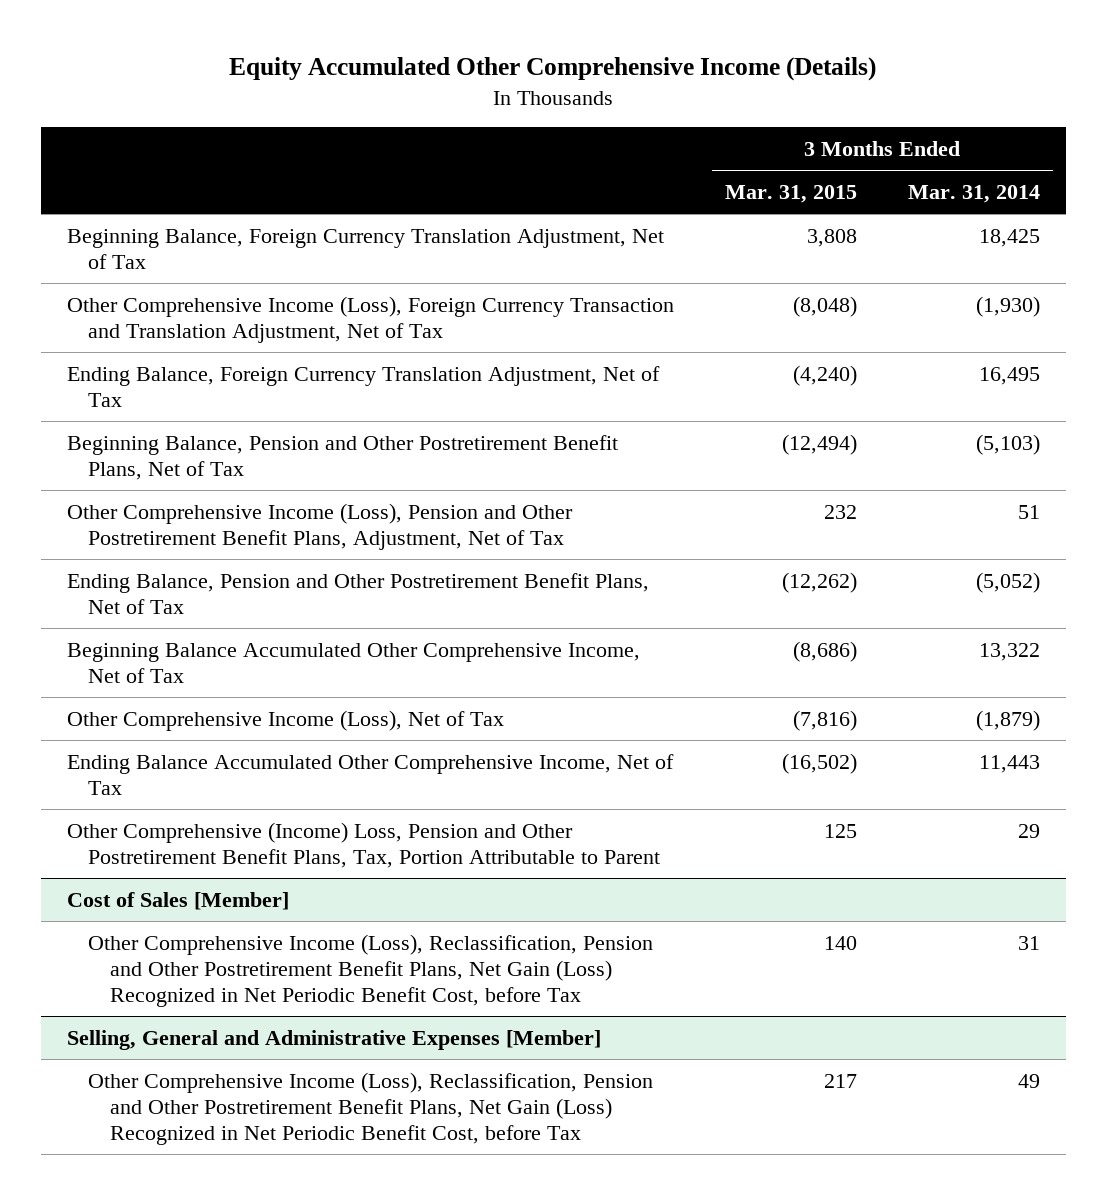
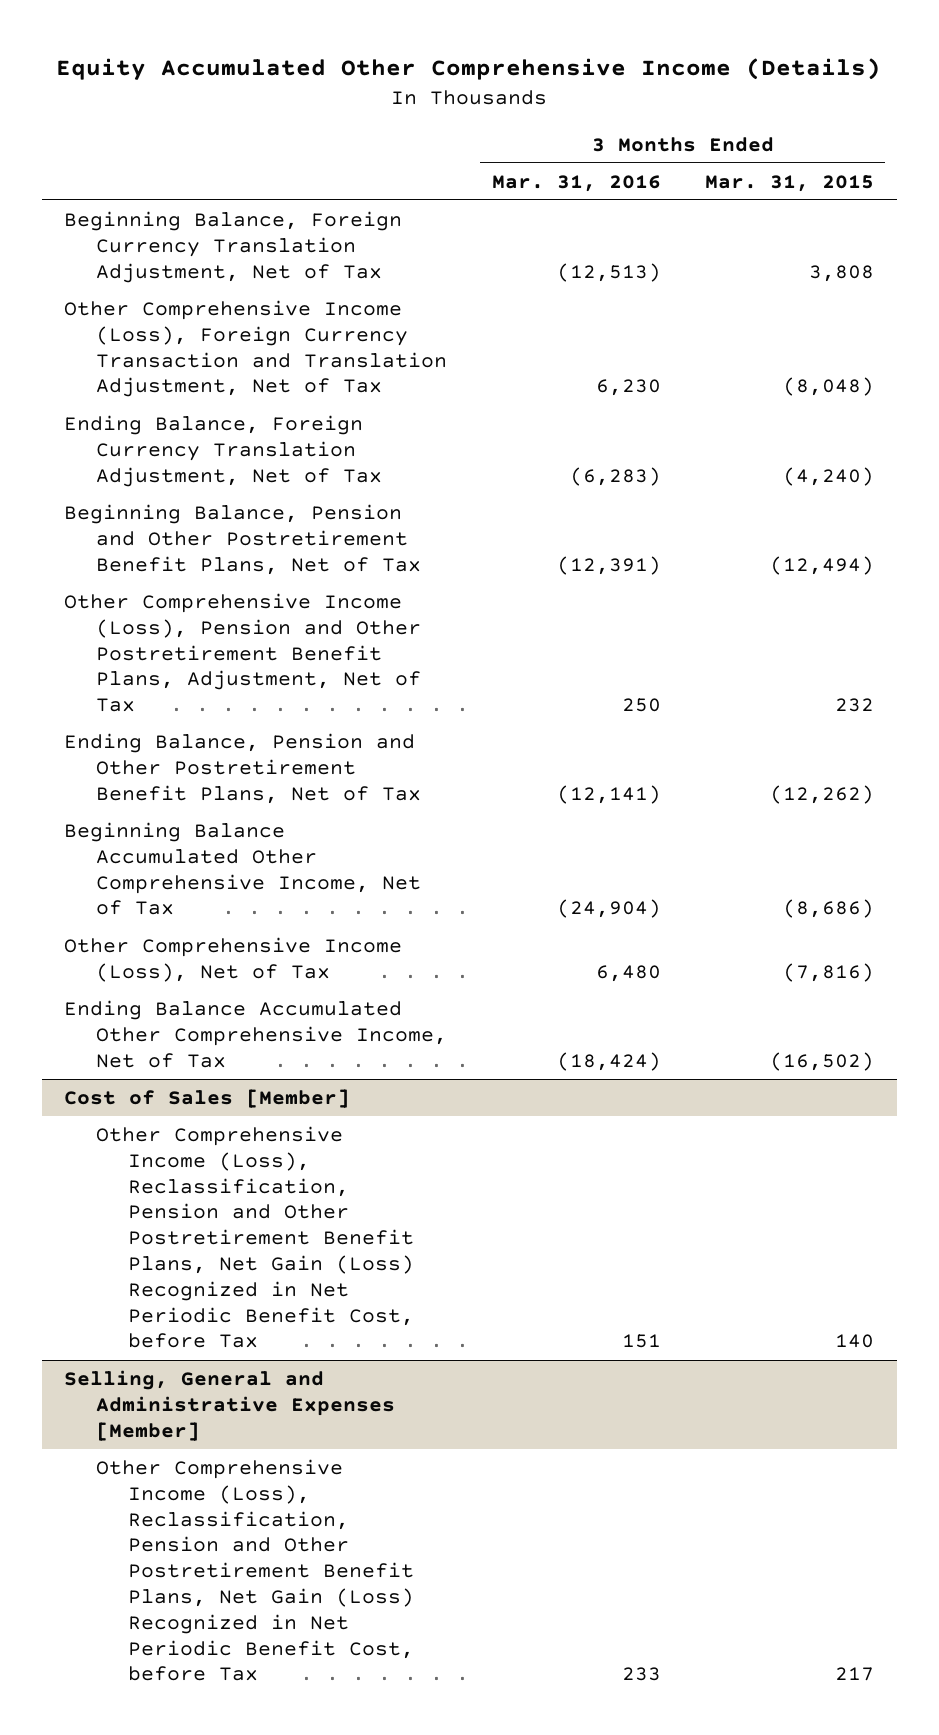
- | 3 Months Ended Mar. 31, 2015 | 3 Months Ended Mar. 31, 2014
+ | 3 Months Ended Mar. 31, 2016 | 3 Months Ended Mar. 31, 2015
- Other Comprehensive (Income) Loss, Pension and Other Postretirement Benefit Plans, Tax, Portion Attributable to Parent | 125 | 29

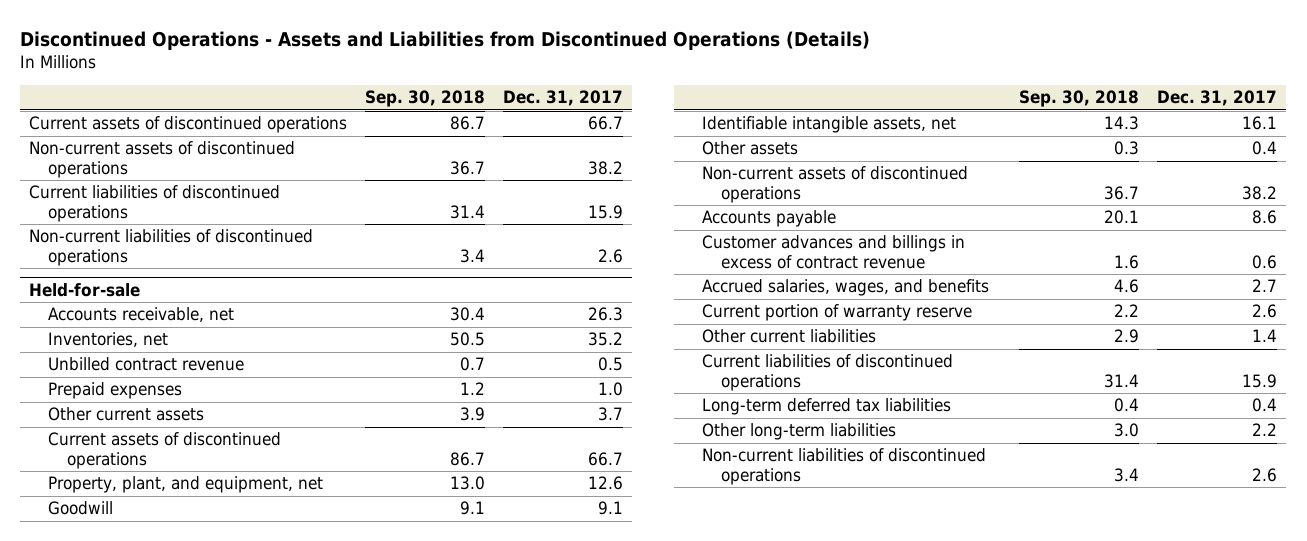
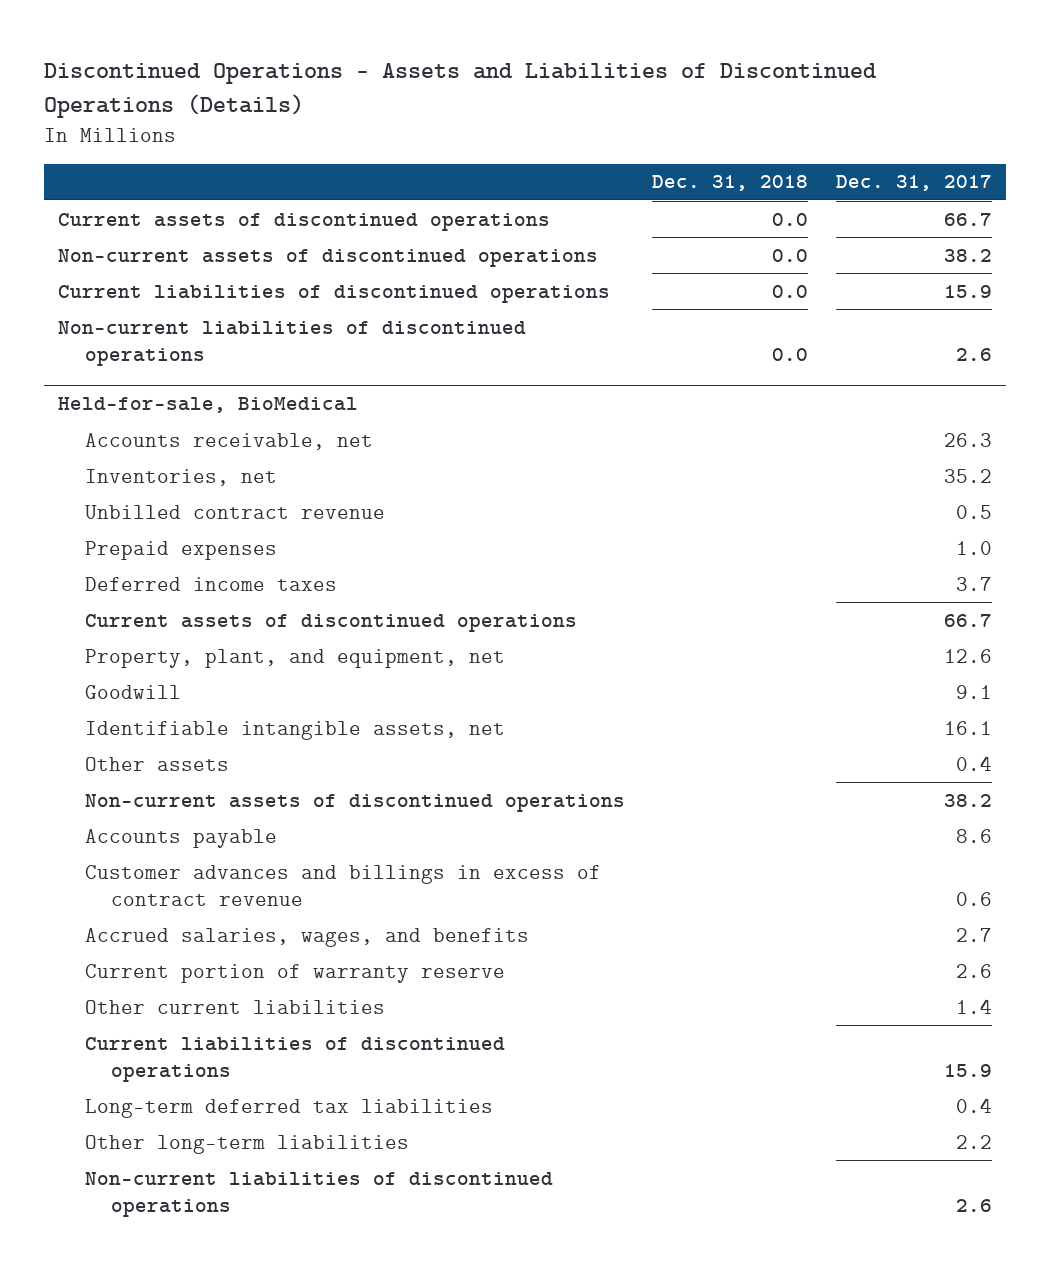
- Discontinued Operations - Assets and Liabilities from Discontinued Operations (Details)
+ Discontinued Operations - Assets and Liabilities of Discontinued Operations (Details)
- | Sep. 30, 2018 | Dec. 31, 2017
+ | Dec. 31, 2018 | Dec. 31, 2017
- Held-for-sale
+ Held-for-sale, BioMedical
- Other current assets | 3.9 | 3.7
+ Deferred income taxes | | 3.7

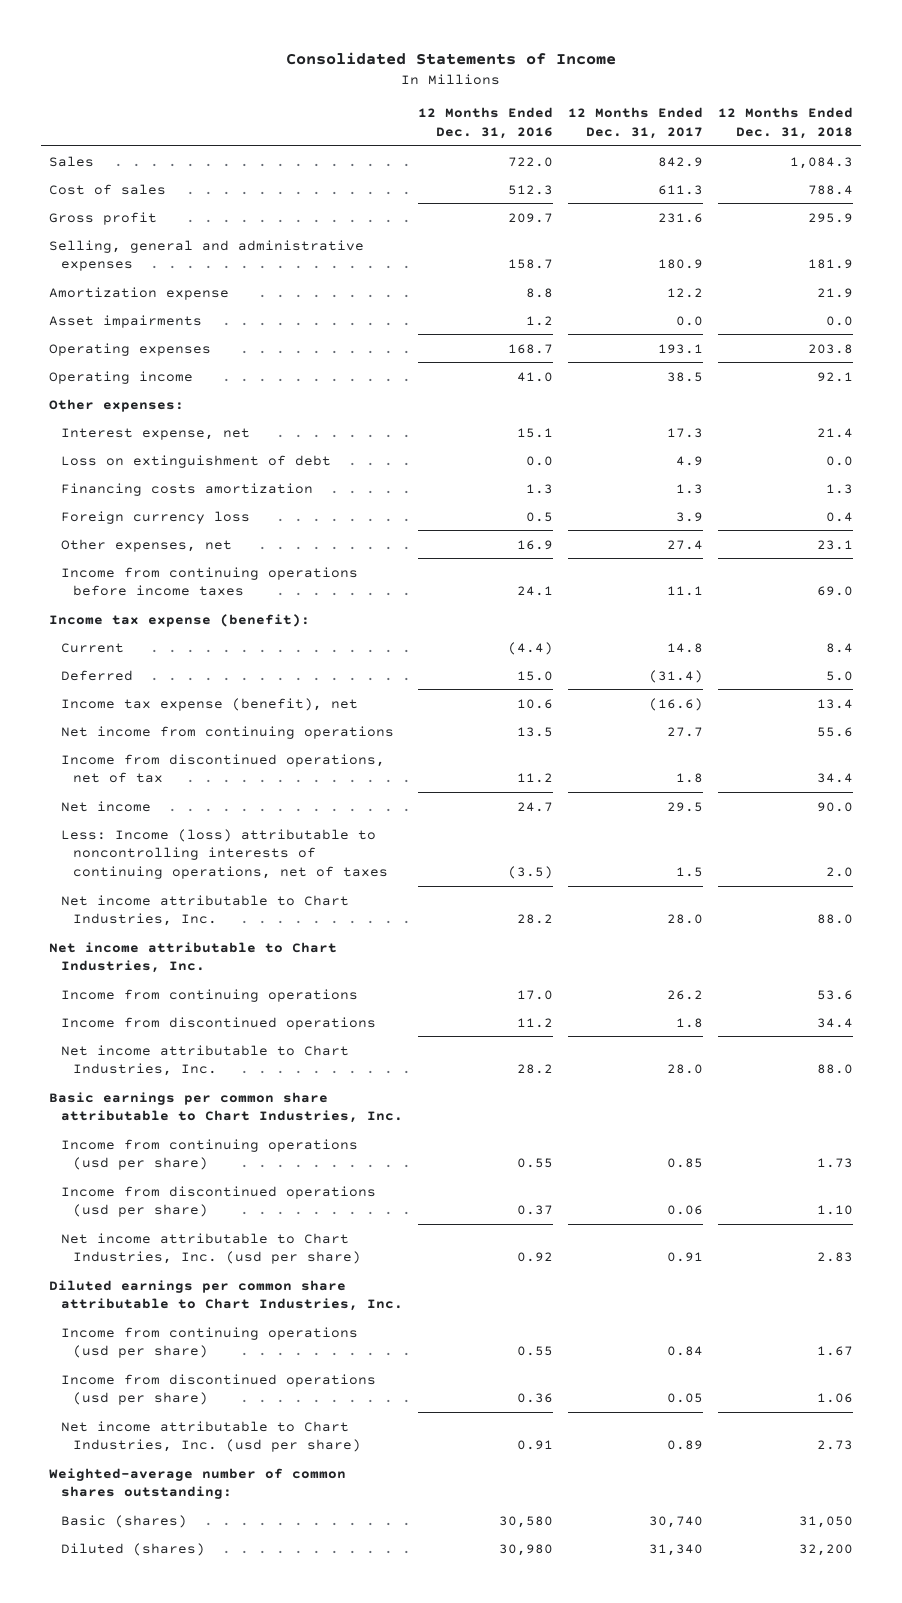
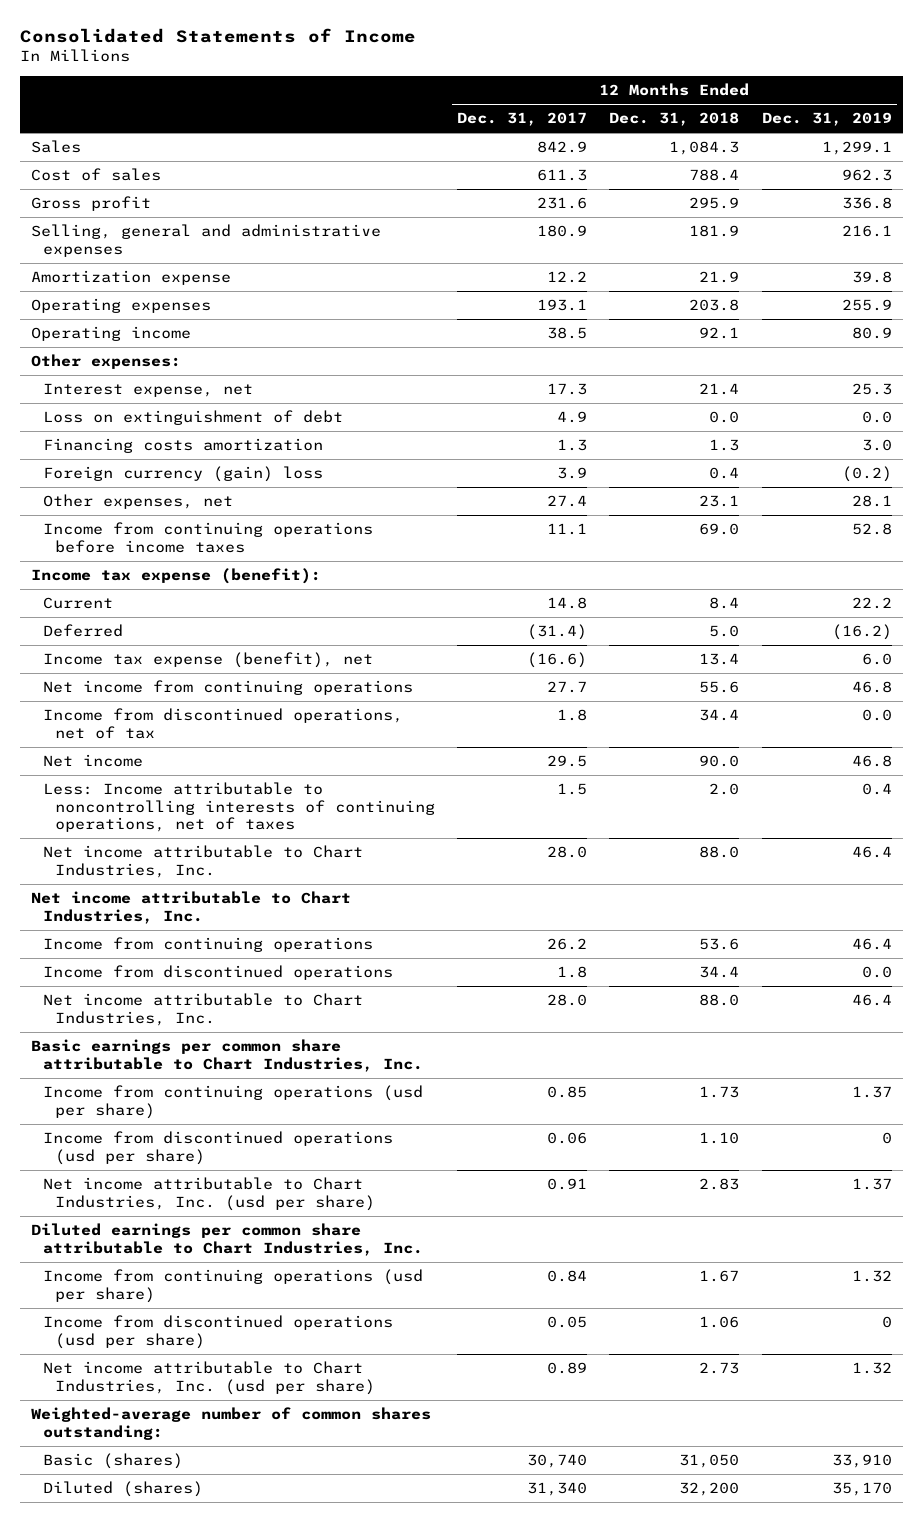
- | 12 Months Ended Dec. 31, 2016 | 12 Months Ended Dec. 31, 2017 | 12 Months Ended Dec. 31, 2018
+ | 12 Months Ended Dec. 31, 2017 | 12 Months Ended Dec. 31, 2018 | 12 Months Ended Dec. 31, 2019
- Asset impairments | 1.2 | 0.0 | 0.0
- Foreign currency loss | 0.5 | 3.9 | 0.4
+ Foreign currency (gain) loss | 3.9 | 0.4 | (0.2)
- Less: Income (loss) attributable to noncontrolling interests of continuing operations, net of taxes | (3.5) | 1.5 | 2.0
+ Less: Income attributable to noncontrolling interests of continuing operations, net of taxes | 1.5 | 2.0 | 0.4

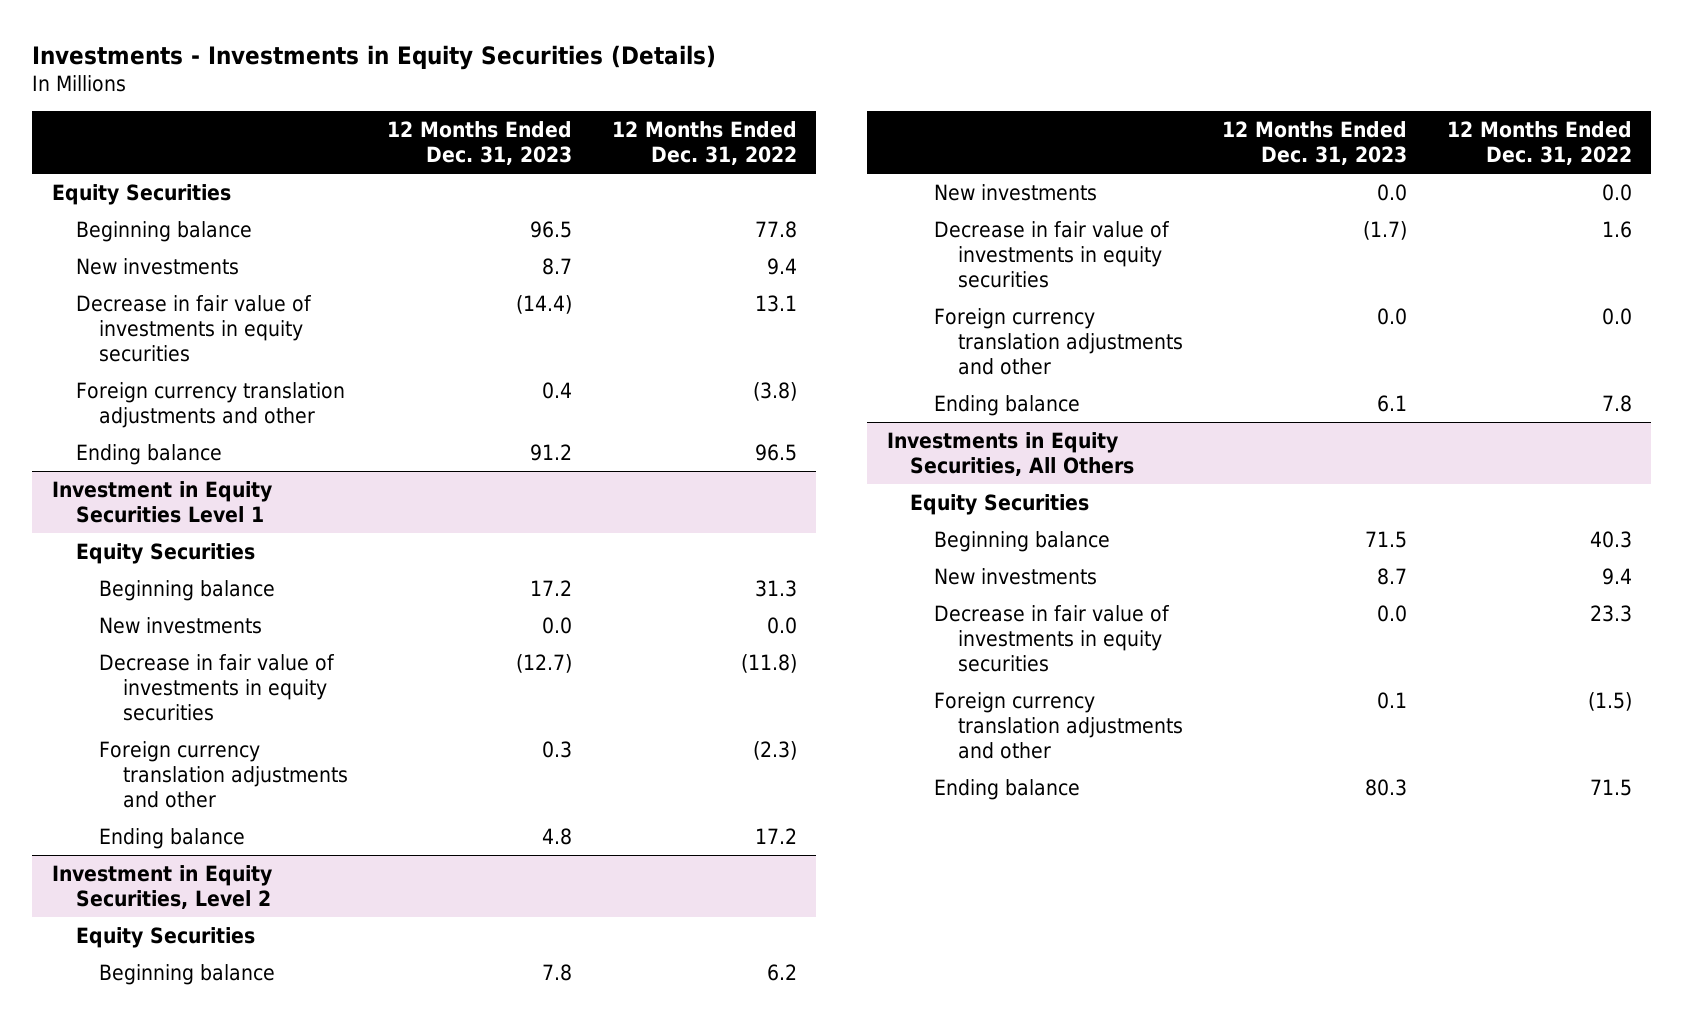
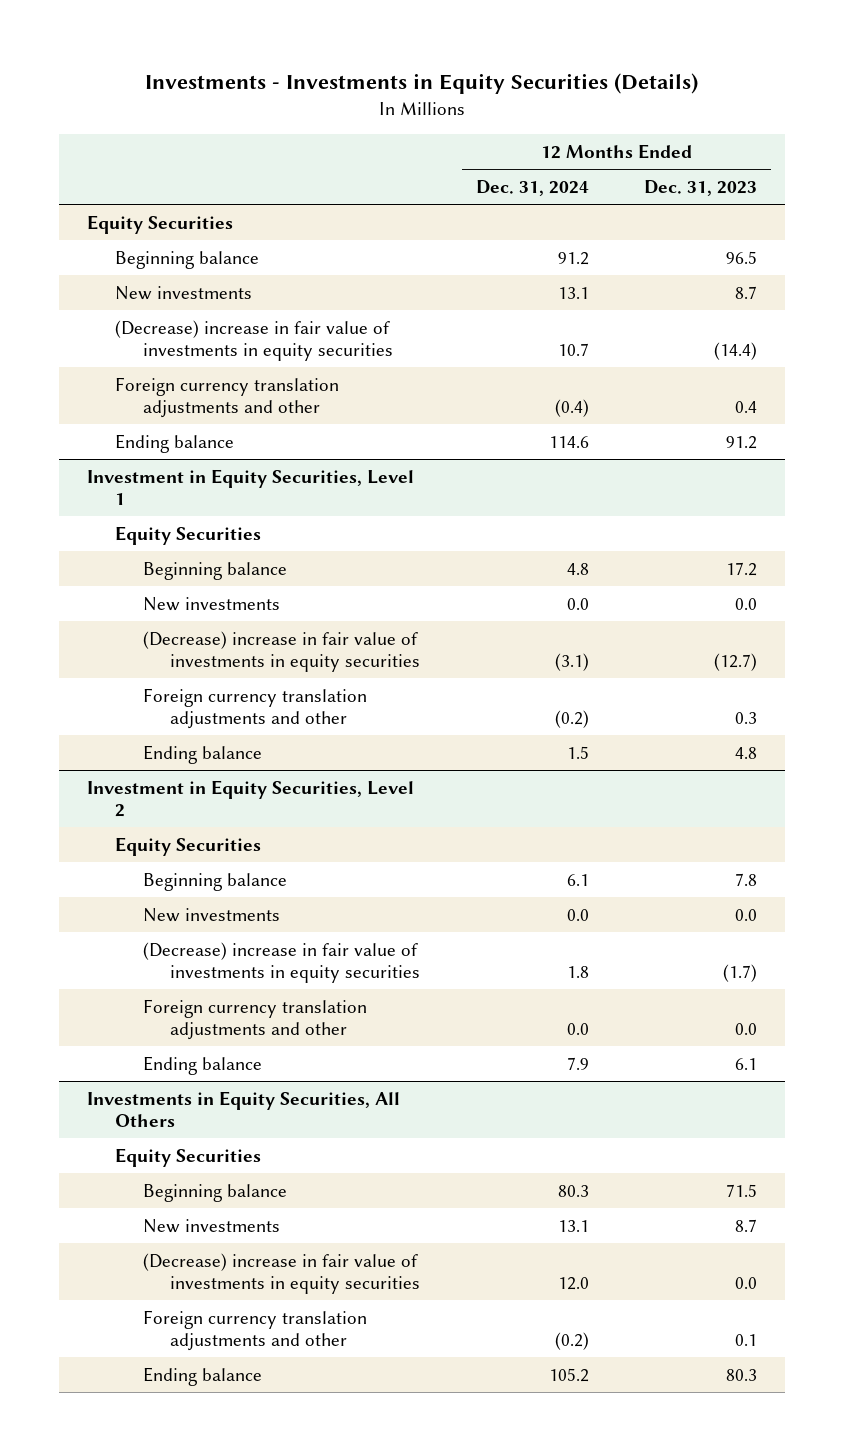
- | 12 Months Ended Dec. 31, 2023 | 12 Months Ended Dec. 31, 2022
+ | 12 Months Ended Dec. 31, 2024 | 12 Months Ended Dec. 31, 2023
- Decrease in fair value of investments in equity securities | (14.4) | 13.1
+ (Decrease) increase in fair value of investments in equity securities | 10.7 | (14.4)
- Investment in Equity Securities Level 1
+ Investment in Equity Securities, Level 1
- Decrease in fair value of investments in equity securities | (12.7) | (11.8)
+ (Decrease) increase in fair value of investments in equity securities | (3.1) | (12.7)
@ Investment in Equity Securities, Level 2
- Decrease in fair value of investments in equity securities | (1.7) | 1.6
+ (Decrease) increase in fair value of investments in equity securities | 1.8 | (1.7)
@ Investments in Equity Securities, All Others
- Decrease in fair value of investments in equity securities | 0.0 | 23.3
+ (Decrease) increase in fair value of investments in equity securities | 12.0 | 0.0

